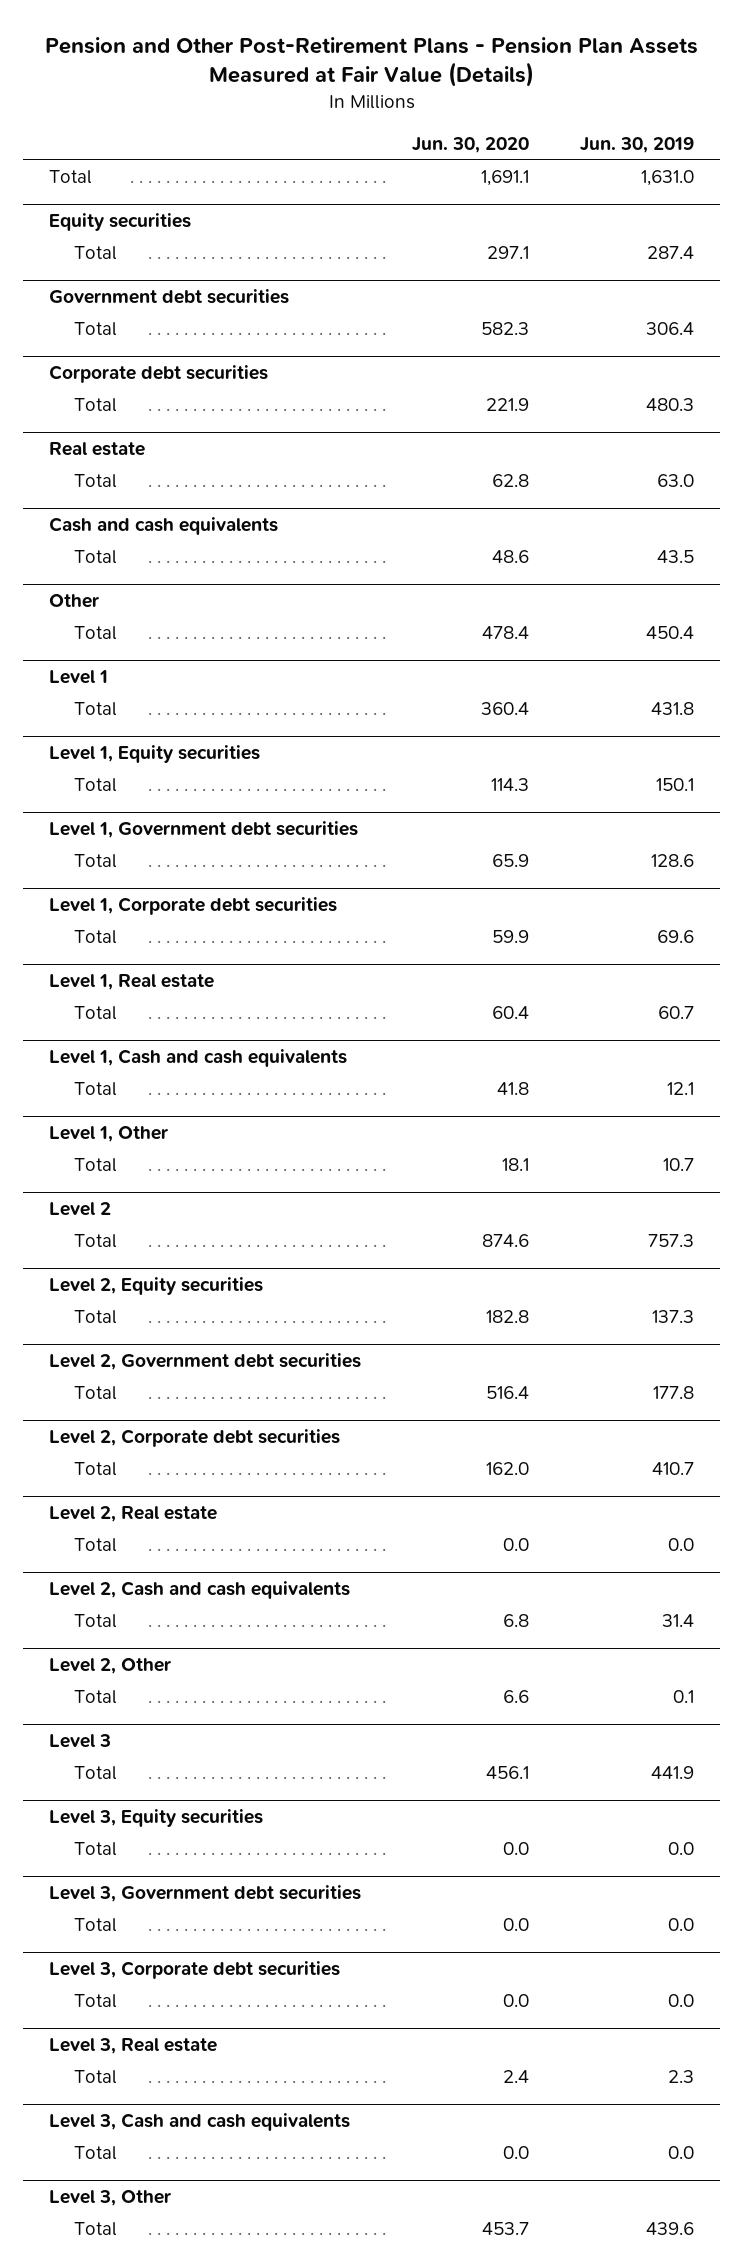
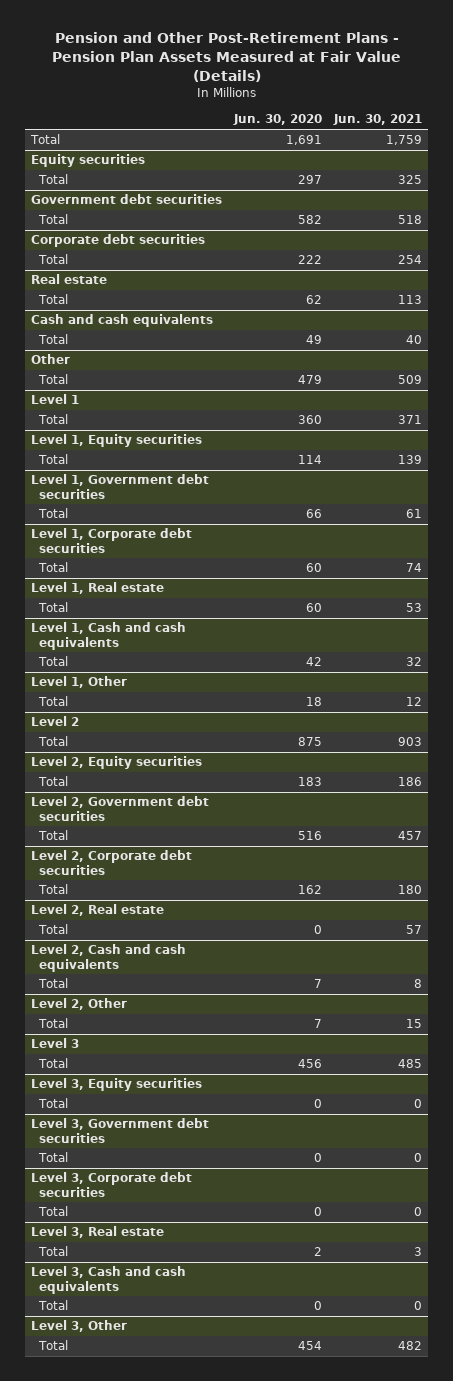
- | Jun. 30, 2020 | Jun. 30, 2019
+ | Jun. 30, 2020 | Jun. 30, 2021
- Total | 1,691.1 | 1,631.0
+ Total | 1,691 | 1,759
@ Equity securities
- Total | 297.1 | 287.4
+ Total | 297 | 325
@ Government debt securities
- Total | 582.3 | 306.4
+ Total | 582 | 518
@ Corporate debt securities
- Total | 221.9 | 480.3
+ Total | 222 | 254
@ Real estate
- Total | 62.8 | 63.0
+ Total | 62 | 113
@ Cash and cash equivalents
- Total | 48.6 | 43.5
+ Total | 49 | 40
@ Other
- Total | 478.4 | 450.4
+ Total | 479 | 509
@ Level 1
- Total | 360.4 | 431.8
+ Total | 360 | 371
@ Level 1, Equity securities
- Total | 114.3 | 150.1
+ Total | 114 | 139
@ Level 1, Government debt securities
- Total | 65.9 | 128.6
+ Total | 66 | 61
@ Level 1, Corporate debt securities
- Total | 59.9 | 69.6
+ Total | 60 | 74
@ Level 1, Real estate
- Total | 60.4 | 60.7
+ Total | 60 | 53
@ Level 1, Cash and cash equivalents
- Total | 41.8 | 12.1
+ Total | 42 | 32
@ Level 1, Other
- Total | 18.1 | 10.7
+ Total | 18 | 12
@ Level 2
- Total | 874.6 | 757.3
+ Total | 875 | 903
@ Level 2, Equity securities
- Total | 182.8 | 137.3
+ Total | 183 | 186
@ Level 2, Government debt securities
- Total | 516.4 | 177.8
+ Total | 516 | 457
@ Level 2, Corporate debt securities
- Total | 162.0 | 410.7
+ Total | 162 | 180
@ Level 2, Real estate
- Total | 0.0 | 0.0
+ Total | 0 | 57
@ Level 2, Cash and cash equivalents
- Total | 6.8 | 31.4
+ Total | 7 | 8
@ Level 2, Other
- Total | 6.6 | 0.1
+ Total | 7 | 15
@ Level 3
- Total | 456.1 | 441.9
+ Total | 456 | 485
@ Level 3, Equity securities
- Total | 0.0 | 0.0
+ Total | 0 | 0
@ Level 3, Government debt securities
- Total | 0.0 | 0.0
+ Total | 0 | 0
@ Level 3, Corporate debt securities
- Total | 0.0 | 0.0
+ Total | 0 | 0
@ Level 3, Real estate
- Total | 2.4 | 2.3
+ Total | 2 | 3
@ Level 3, Cash and cash equivalents
- Total | 0.0 | 0.0
+ Total | 0 | 0
@ Level 3, Other
- Total | 453.7 | 439.6
+ Total | 454 | 482

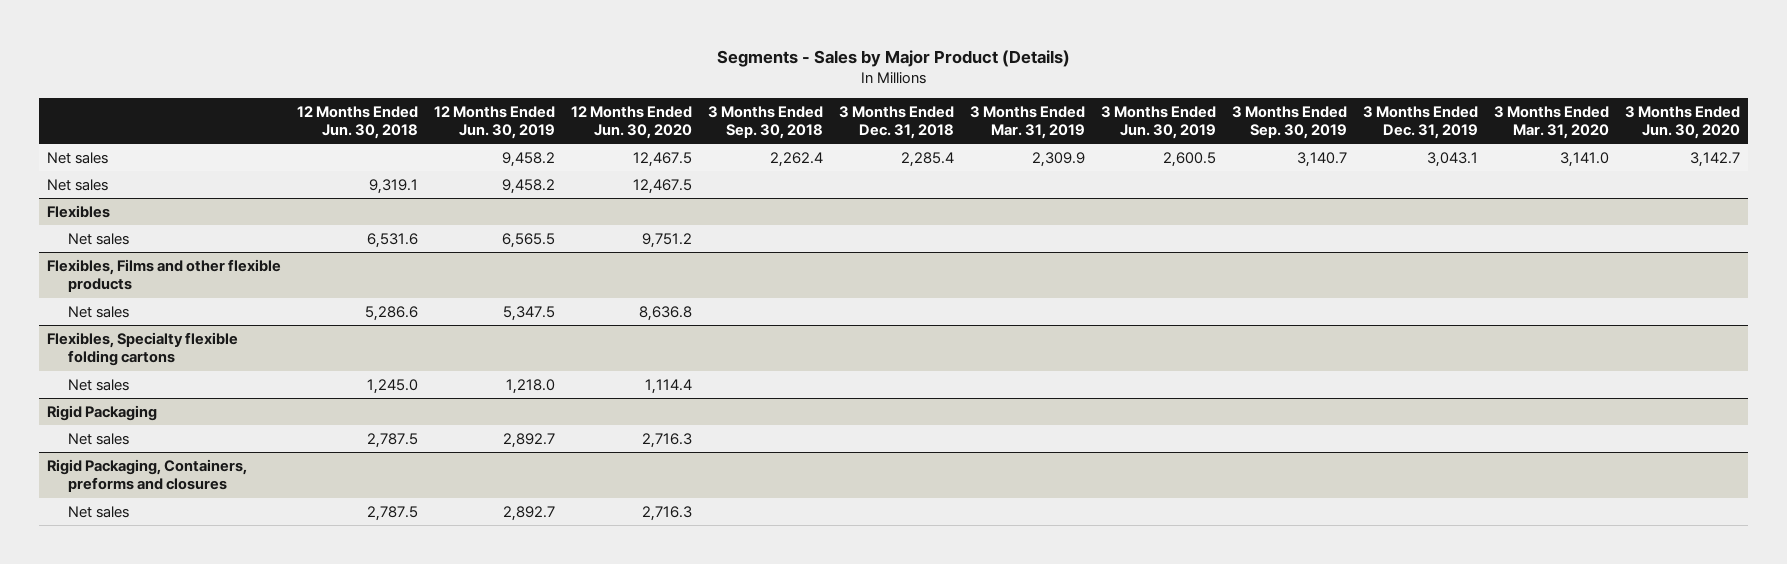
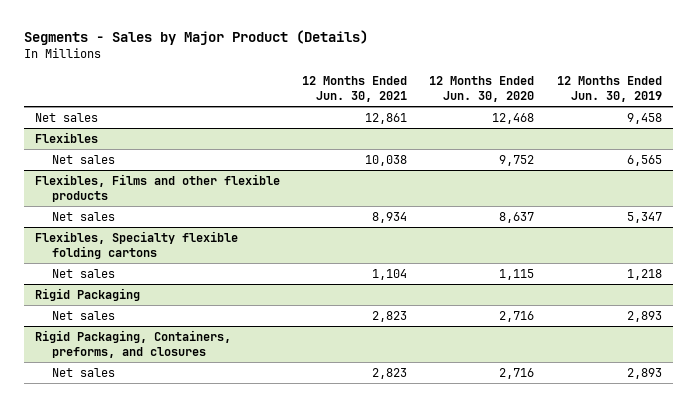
- | 12 Months Ended Jun. 30, 2018 | 12 Months Ended Jun. 30, 2019 | 12 Months Ended Jun. 30, 2020 | 3 Months Ended Sep. 30, 2018 | 3 Months Ended Dec. 31, 2018 | 3 Months Ended Mar. 31, 2019 | 3 Months Ended Jun. 30, 2019 | 3 Months Ended Sep. 30, 2019 | 3 Months Ended Dec. 31, 2019 | 3 Months Ended Mar. 31, 2020 | 3 Months Ended Jun. 30, 2020
+ | 12 Months Ended Jun. 30, 2021 | 12 Months Ended Jun. 30, 2020 | 12 Months Ended Jun. 30, 2019
- Net sales | | 9,458.2 | 12,467.5 | 2,262.4 | 2,285.4 | 2,309.9 | 2,600.5 | 3,140.7 | 3,043.1 | 3,141.0 | 3,142.7
- Net sales | 9,319.1 | 9,458.2 | 12,467.5 | | | | | | | |
+ Net sales | 12,861 | 12,468 | 9,458
@ Flexibles
- Net sales | 6,531.6 | 6,565.5 | 9,751.2 | | | | | | | |
+ Net sales | 10,038 | 9,752 | 6,565
@ Flexibles, Films and other flexible products
- Net sales | 5,286.6 | 5,347.5 | 8,636.8 | | | | | | | |
+ Net sales | 8,934 | 8,637 | 5,347
@ Flexibles, Specialty flexible folding cartons
- Net sales | 1,245.0 | 1,218.0 | 1,114.4 | | | | | | | |
+ Net sales | 1,104 | 1,115 | 1,218
@ Rigid Packaging
- Net sales | 2,787.5 | 2,892.7 | 2,716.3 | | | | | | | |
- Rigid Packaging, Containers, preforms and closures
- Net sales | 2,787.5 | 2,892.7 | 2,716.3 | | | | | | | |
@ Rigid Packaging
+ Net sales | 2,823 | 2,716 | 2,893
+ Rigid Packaging, Containers, preforms, and closures
+ Net sales | 2,823 | 2,716 | 2,893

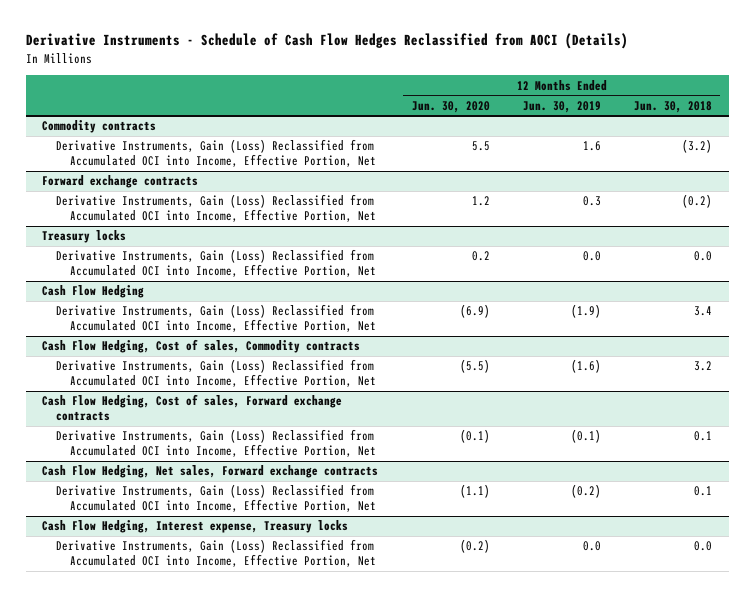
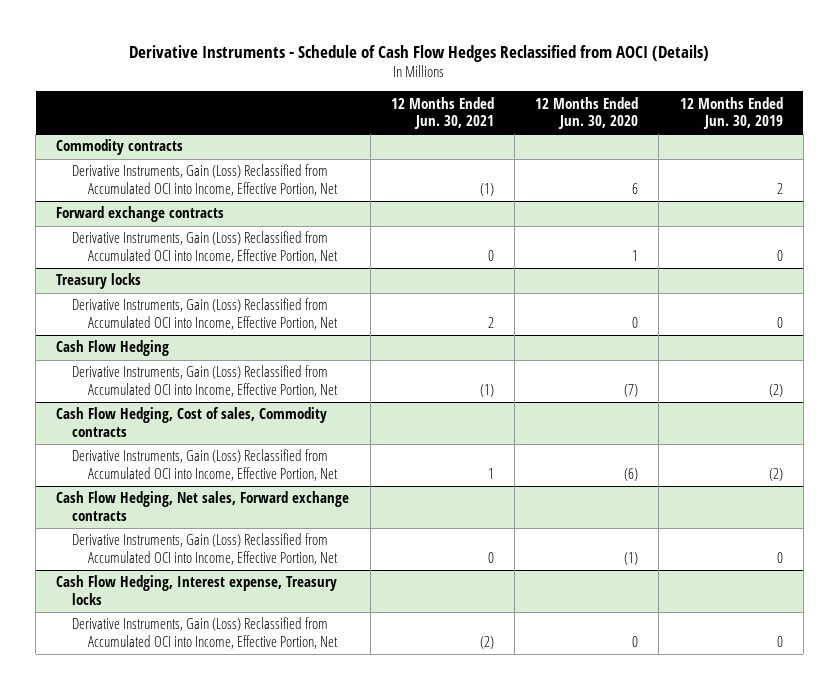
- | 12 Months Ended Jun. 30, 2020 | 12 Months Ended Jun. 30, 2019 | 12 Months Ended Jun. 30, 2018
+ | 12 Months Ended Jun. 30, 2021 | 12 Months Ended Jun. 30, 2020 | 12 Months Ended Jun. 30, 2019
@ Commodity contracts
- Derivative Instruments, Gain (Loss) Reclassified from Accumulated OCI into Income, Effective Portion, Net | 5.5 | 1.6 | (3.2)
+ Derivative Instruments, Gain (Loss) Reclassified from Accumulated OCI into Income, Effective Portion, Net | (1) | 6 | 2
@ Forward exchange contracts
- Derivative Instruments, Gain (Loss) Reclassified from Accumulated OCI into Income, Effective Portion, Net | 1.2 | 0.3 | (0.2)
+ Derivative Instruments, Gain (Loss) Reclassified from Accumulated OCI into Income, Effective Portion, Net | 0 | 1 | 0
@ Treasury locks
- Derivative Instruments, Gain (Loss) Reclassified from Accumulated OCI into Income, Effective Portion, Net | 0.2 | 0.0 | 0.0
+ Derivative Instruments, Gain (Loss) Reclassified from Accumulated OCI into Income, Effective Portion, Net | 2 | 0 | 0
@ Cash Flow Hedging
- Derivative Instruments, Gain (Loss) Reclassified from Accumulated OCI into Income, Effective Portion, Net | (6.9) | (1.9) | 3.4
+ Derivative Instruments, Gain (Loss) Reclassified from Accumulated OCI into Income, Effective Portion, Net | (1) | (7) | (2)
@ Cash Flow Hedging, Cost of sales, Commodity contracts
- Derivative Instruments, Gain (Loss) Reclassified from Accumulated OCI into Income, Effective Portion, Net | (5.5) | (1.6) | 3.2
- Cash Flow Hedging, Cost of sales, Forward exchange contracts
- Derivative Instruments, Gain (Loss) Reclassified from Accumulated OCI into Income, Effective Portion, Net | (0.1) | (0.1) | 0.1
@ Cash Flow Hedging, Cost of sales, Commodity contracts
+ Derivative Instruments, Gain (Loss) Reclassified from Accumulated OCI into Income, Effective Portion, Net | 1 | (6) | (2)
@ Cash Flow Hedging, Net sales, Forward exchange contracts
- Derivative Instruments, Gain (Loss) Reclassified from Accumulated OCI into Income, Effective Portion, Net | (1.1) | (0.2) | 0.1
+ Derivative Instruments, Gain (Loss) Reclassified from Accumulated OCI into Income, Effective Portion, Net | 0 | (1) | 0
@ Cash Flow Hedging, Interest expense, Treasury locks
- Derivative Instruments, Gain (Loss) Reclassified from Accumulated OCI into Income, Effective Portion, Net | (0.2) | 0.0 | 0.0
+ Derivative Instruments, Gain (Loss) Reclassified from Accumulated OCI into Income, Effective Portion, Net | (2) | 0 | 0

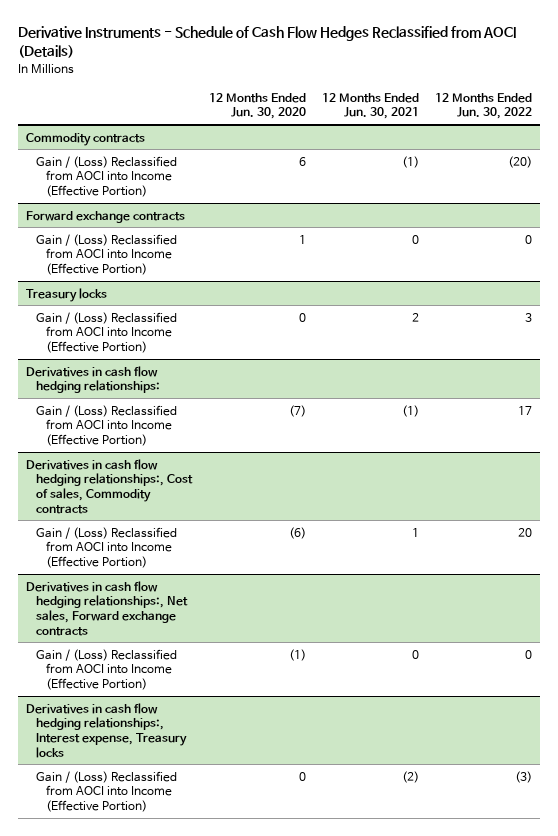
- | 12 Months Ended Jun. 30, 2021 | 12 Months Ended Jun. 30, 2020 | 12 Months Ended Jun. 30, 2019
+ | 12 Months Ended Jun. 30, 2020 | 12 Months Ended Jun. 30, 2021 | 12 Months Ended Jun. 30, 2022
@ Commodity contracts
- Derivative Instruments, Gain (Loss) Reclassified from Accumulated OCI into Income, Effective Portion, Net | (1) | 6 | 2
+ Gain / (Loss) Reclassified from AOCI into Income (Effective Portion) | 6 | (1) | (20)
@ Forward exchange contracts
- Derivative Instruments, Gain (Loss) Reclassified from Accumulated OCI into Income, Effective Portion, Net | 0 | 1 | 0
+ Gain / (Loss) Reclassified from AOCI into Income (Effective Portion) | 1 | 0 | 0
@ Treasury locks
- Derivative Instruments, Gain (Loss) Reclassified from Accumulated OCI into Income, Effective Portion, Net | 2 | 0 | 0
- Cash Flow Hedging
- Derivative Instruments, Gain (Loss) Reclassified from Accumulated OCI into Income, Effective Portion, Net | (1) | (7) | (2)
- Cash Flow Hedging, Cost of sales, Commodity contracts
- Derivative Instruments, Gain (Loss) Reclassified from Accumulated OCI into Income, Effective Portion, Net | 1 | (6) | (2)
- Cash Flow Hedging, Net sales, Forward exchange contracts
- Derivative Instruments, Gain (Loss) Reclassified from Accumulated OCI into Income, Effective Portion, Net | 0 | (1) | 0
- Cash Flow Hedging, Interest expense, Treasury locks
- Derivative Instruments, Gain (Loss) Reclassified from Accumulated OCI into Income, Effective Portion, Net | (2) | 0 | 0
@ Treasury locks
+ Gain / (Loss) Reclassified from AOCI into Income (Effective Portion) | 0 | 2 | 3
+ Derivatives in cash flow hedging relationships:
+ Gain / (Loss) Reclassified from AOCI into Income (Effective Portion) | (7) | (1) | 17
+ Derivatives in cash flow hedging relationships:, Cost of sales, Commodity contracts
+ Gain / (Loss) Reclassified from AOCI into Income (Effective Portion) | (6) | 1 | 20
+ Derivatives in cash flow hedging relationships:, Net sales, Forward exchange contracts
+ Gain / (Loss) Reclassified from AOCI into Income (Effective Portion) | (1) | 0 | 0
+ Derivatives in cash flow hedging relationships:, Interest expense, Treasury locks
+ Gain / (Loss) Reclassified from AOCI into Income (Effective Portion) | 0 | (2) | (3)

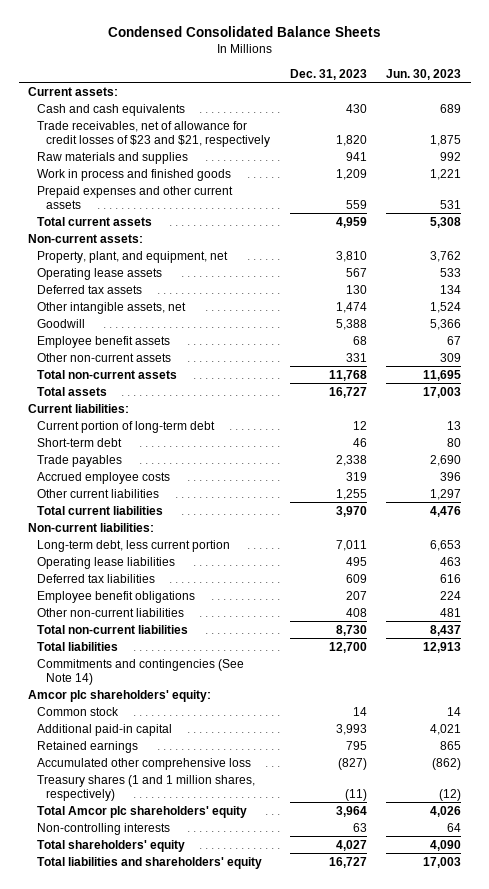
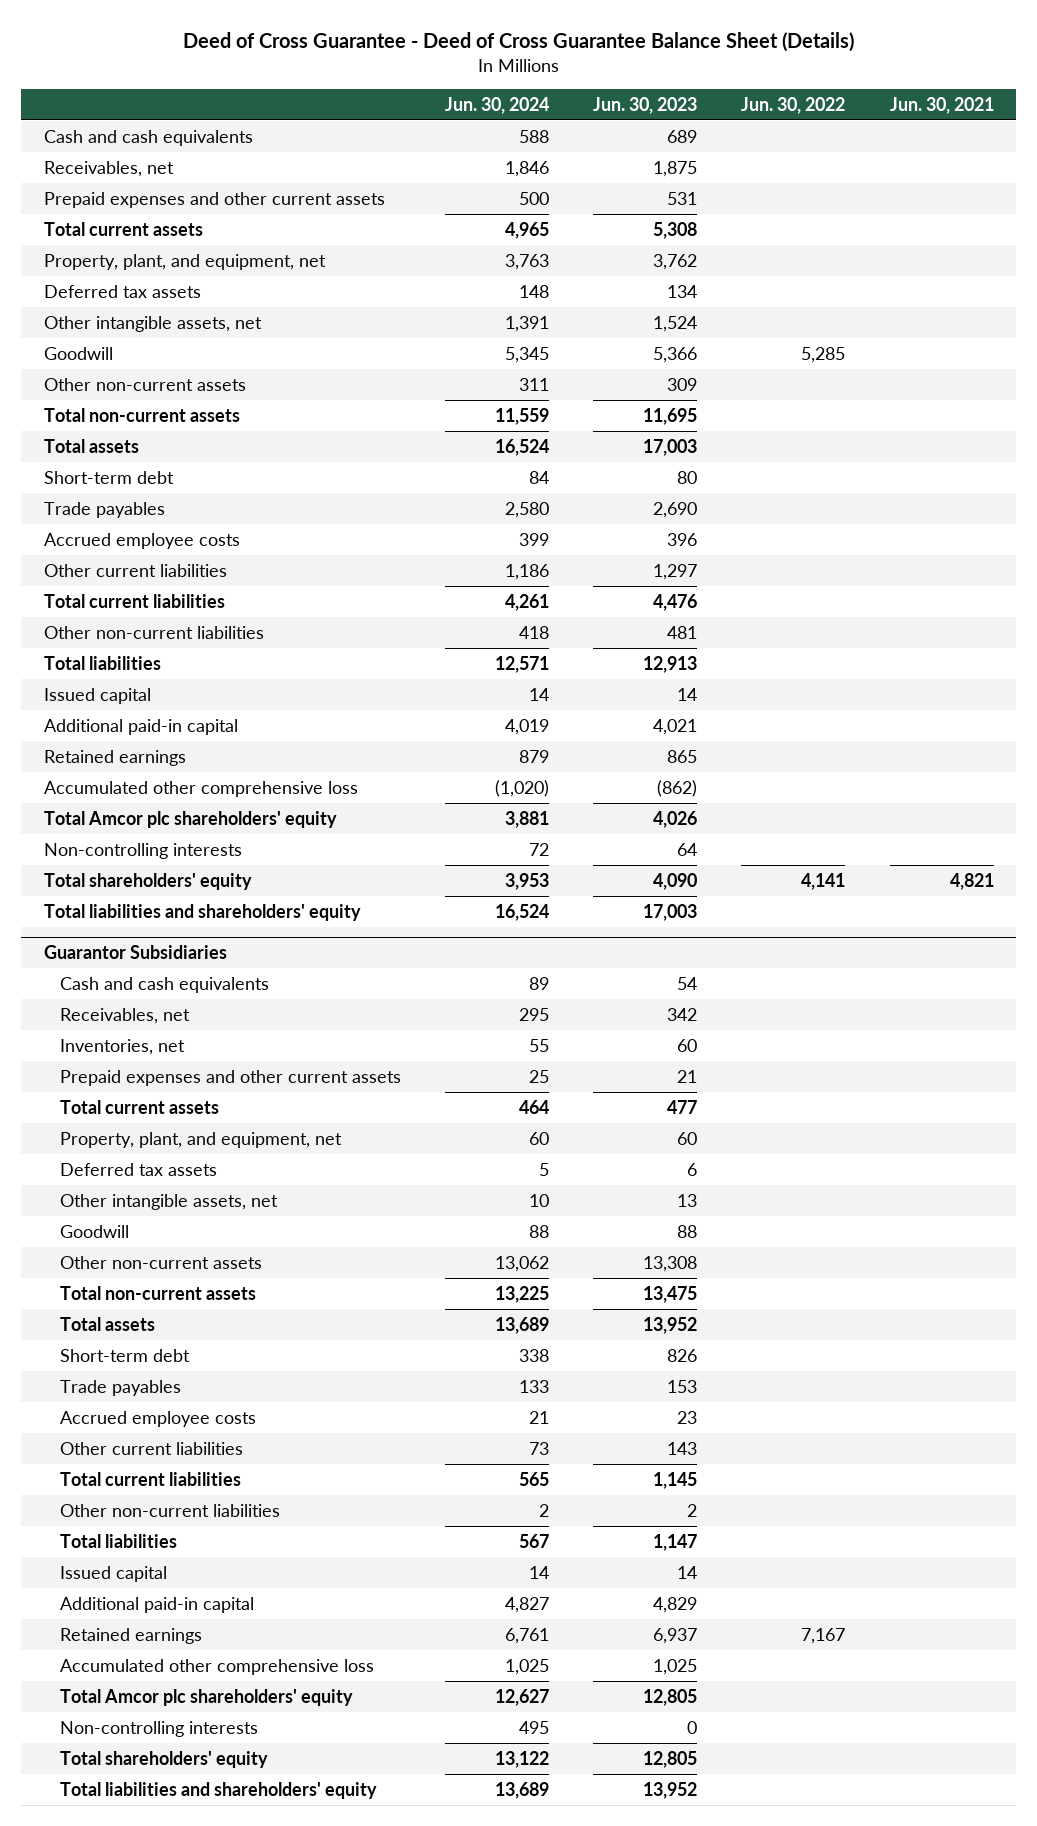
- Condensed Consolidated Balance Sheets
+ Deed of Cross Guarantee - Deed of Cross Guarantee Balance Sheet (Details)
- | Dec. 31, 2023 | Jun. 30, 2023
+ | Jun. 30, 2024 | Jun. 30, 2023 | Jun. 30, 2022 | Jun. 30, 2021
- Current assets:
- Trade receivables, net of allowance for credit losses of $23 and $21, respectively | 1,820 | 1,875
- Raw materials and supplies | 941 | 992
- Work in process and finished goods | 1,209 | 1,221
+ Receivables, net | 1,846 | 1,875 | |
- Non-current assets:
- Operating lease assets | 567 | 533
- Employee benefit assets | 68 | 67
- Current liabilities:
- Current portion of long-term debt | 12 | 13
- Non-current liabilities:
- Long-term debt, less current portion | 7,011 | 6,653
- Operating lease liabilities | 495 | 463
- Deferred tax liabilities | 609 | 616
- Employee benefit obligations | 207 | 224
- Total non-current liabilities | 8,730 | 8,437
- Commitments and contingencies (See Note 14)
- Amcor plc shareholders' equity:
- Common stock | 14 | 14
+ Issued capital | 14 | 14 | |
- Treasury shares (1 and 1 million shares, respectively) | (11) | (12)
+ Guarantor Subsidiaries
+ Cash and cash equivalents | 89 | 54 | |
+ Receivables, net | 295 | 342 | |
+ Inventories, net | 55 | 60 | |
+ Prepaid expenses and other current assets | 25 | 21 | |
+ Total current assets | 464 | 477 | |
+ Property, plant, and equipment, net | 60 | 60 | |
+ Deferred tax assets | 5 | 6 | |
+ Other intangible assets, net | 10 | 13 | |
+ Goodwill | 88 | 88 | |
+ Other non-current assets | 13,062 | 13,308 | |
+ Total non-current assets | 13,225 | 13,475 | |
+ Total assets | 13,689 | 13,952 | |
+ Short-term debt | 338 | 826 | |
+ Trade payables | 133 | 153 | |
+ Accrued employee costs | 21 | 23 | |
+ Other current liabilities | 73 | 143 | |
+ Total current liabilities | 565 | 1,145 | |
+ Other non-current liabilities | 2 | 2 | |
+ Total liabilities | 567 | 1,147 | |
+ Issued capital | 14 | 14 | |
+ Additional paid-in capital | 4,827 | 4,829 | |
+ Retained earnings | 6,761 | 6,937 | 7,167 |
+ Accumulated other comprehensive loss | 1,025 | 1,025 | |
+ Total Amcor plc shareholders' equity | 12,627 | 12,805 | |
+ Non-controlling interests | 495 | 0 | |
+ Total shareholders' equity | 13,122 | 12,805 | |
+ Total liabilities and shareholders' equity | 13,689 | 13,952 | |

